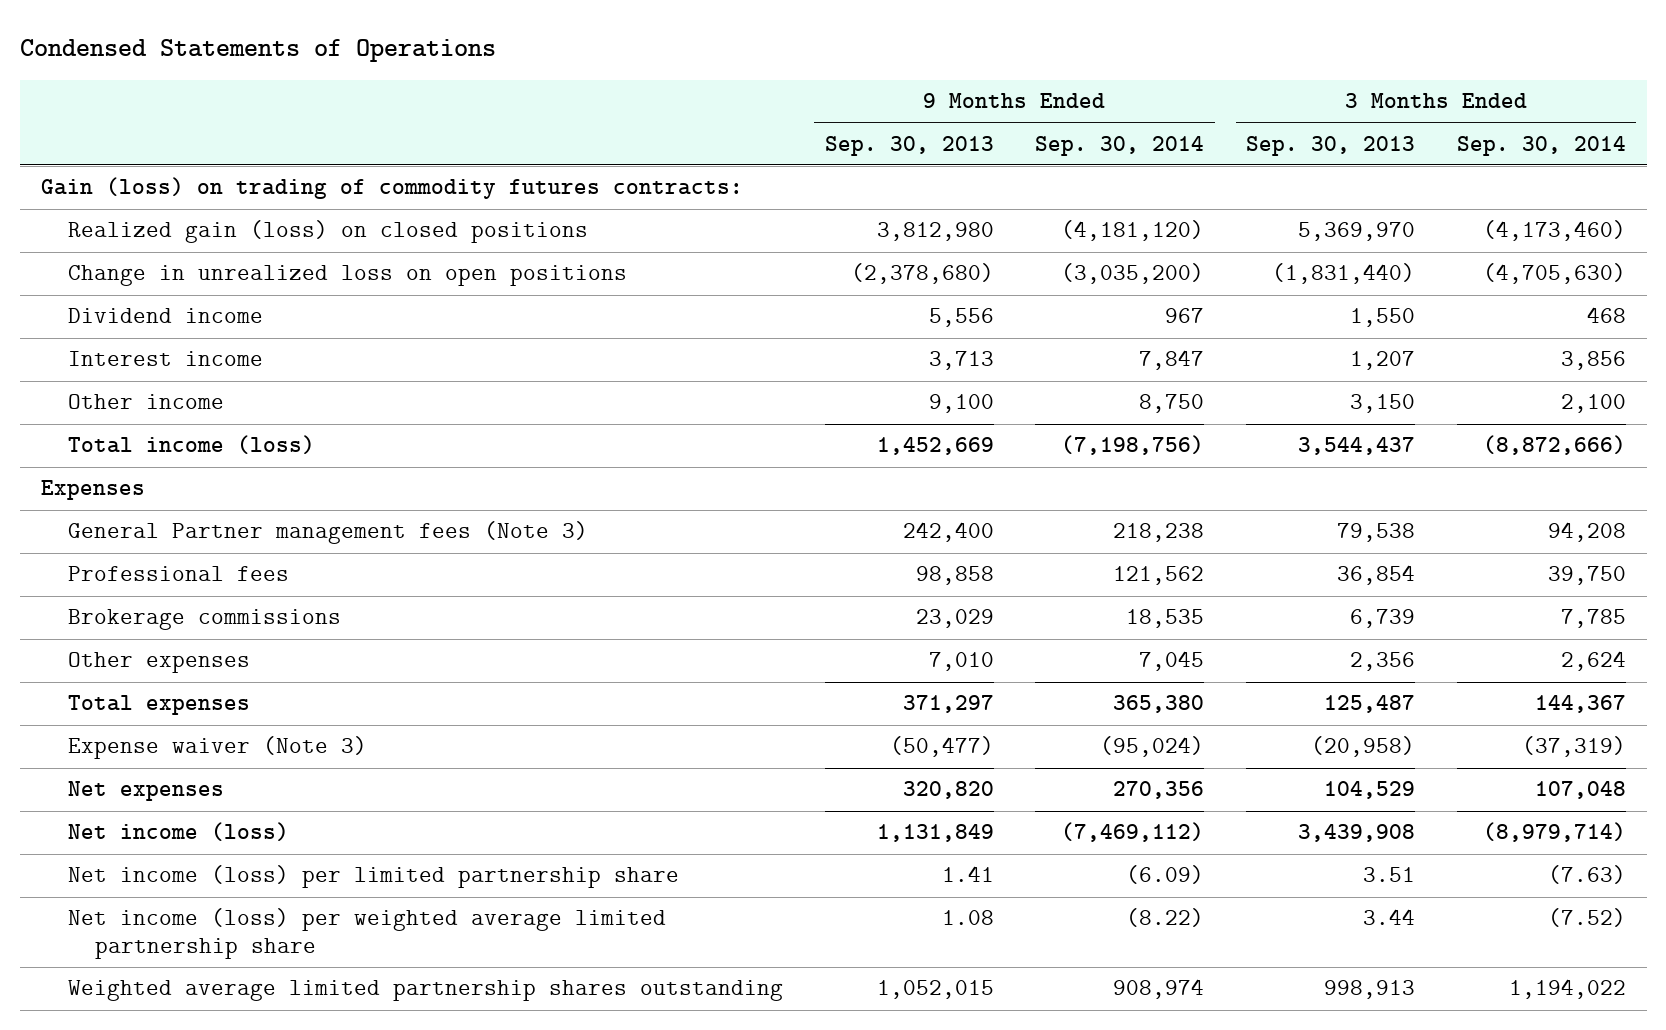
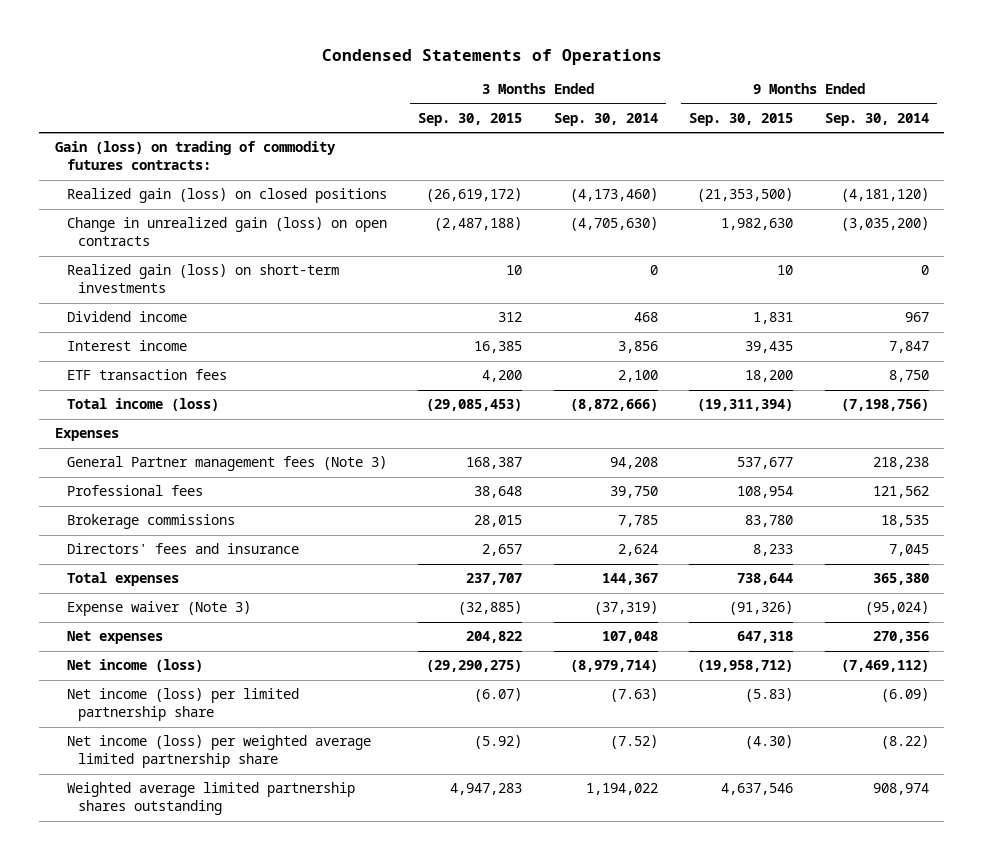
- | 9 Months Ended Sep. 30, 2013 | 9 Months Ended Sep. 30, 2014 | 3 Months Ended Sep. 30, 2013 | 3 Months Ended Sep. 30, 2014
+ | 3 Months Ended Sep. 30, 2015 | 3 Months Ended Sep. 30, 2014 | 9 Months Ended Sep. 30, 2015 | 9 Months Ended Sep. 30, 2014
- Change in unrealized loss on open positions | (2,378,680) | (3,035,200) | (1,831,440) | (4,705,630)
+ Change in unrealized gain (loss) on open contracts | (2,487,188) | (4,705,630) | 1,982,630 | (3,035,200)
+ Realized gain (loss) on short-term investments | 10 | 0 | 10 | 0
- Other income | 9,100 | 8,750 | 3,150 | 2,100
+ ETF transaction fees | 4,200 | 2,100 | 18,200 | 8,750
- Other expenses | 7,010 | 7,045 | 2,356 | 2,624
+ Directors' fees and insurance | 2,657 | 2,624 | 8,233 | 7,045

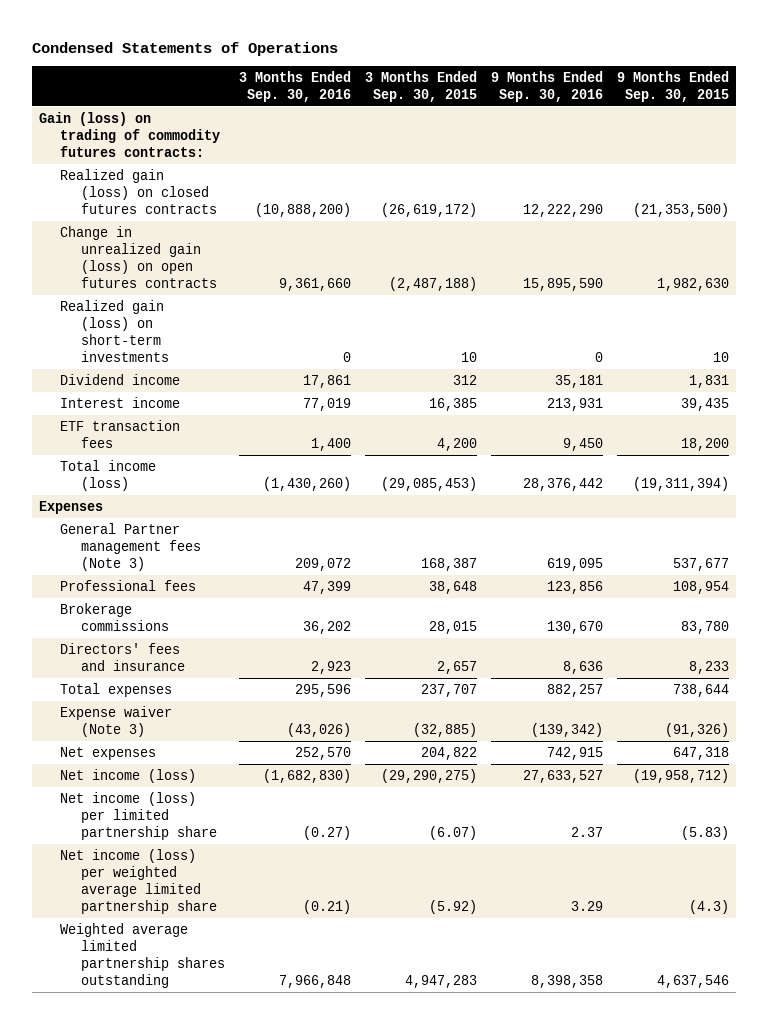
- | 3 Months Ended Sep. 30, 2015 | 3 Months Ended Sep. 30, 2014 | 9 Months Ended Sep. 30, 2015 | 9 Months Ended Sep. 30, 2014
+ | 3 Months Ended Sep. 30, 2016 | 3 Months Ended Sep. 30, 2015 | 9 Months Ended Sep. 30, 2016 | 9 Months Ended Sep. 30, 2015
- Realized gain (loss) on closed positions | (26,619,172) | (4,173,460) | (21,353,500) | (4,181,120)
- Change in unrealized gain (loss) on open contracts | (2,487,188) | (4,705,630) | 1,982,630 | (3,035,200)
+ Realized gain (loss) on closed futures contracts | (10,888,200) | (26,619,172) | 12,222,290 | (21,353,500)
+ Change in unrealized gain (loss) on open futures contracts | 9,361,660 | (2,487,188) | 15,895,590 | 1,982,630
- Net income (loss) per weighted average limited partnership share | (5.92) | (7.52) | (4.30) | (8.22)
+ Net income (loss) per weighted average limited partnership share | (0.21) | (5.92) | 3.29 | (4.3)

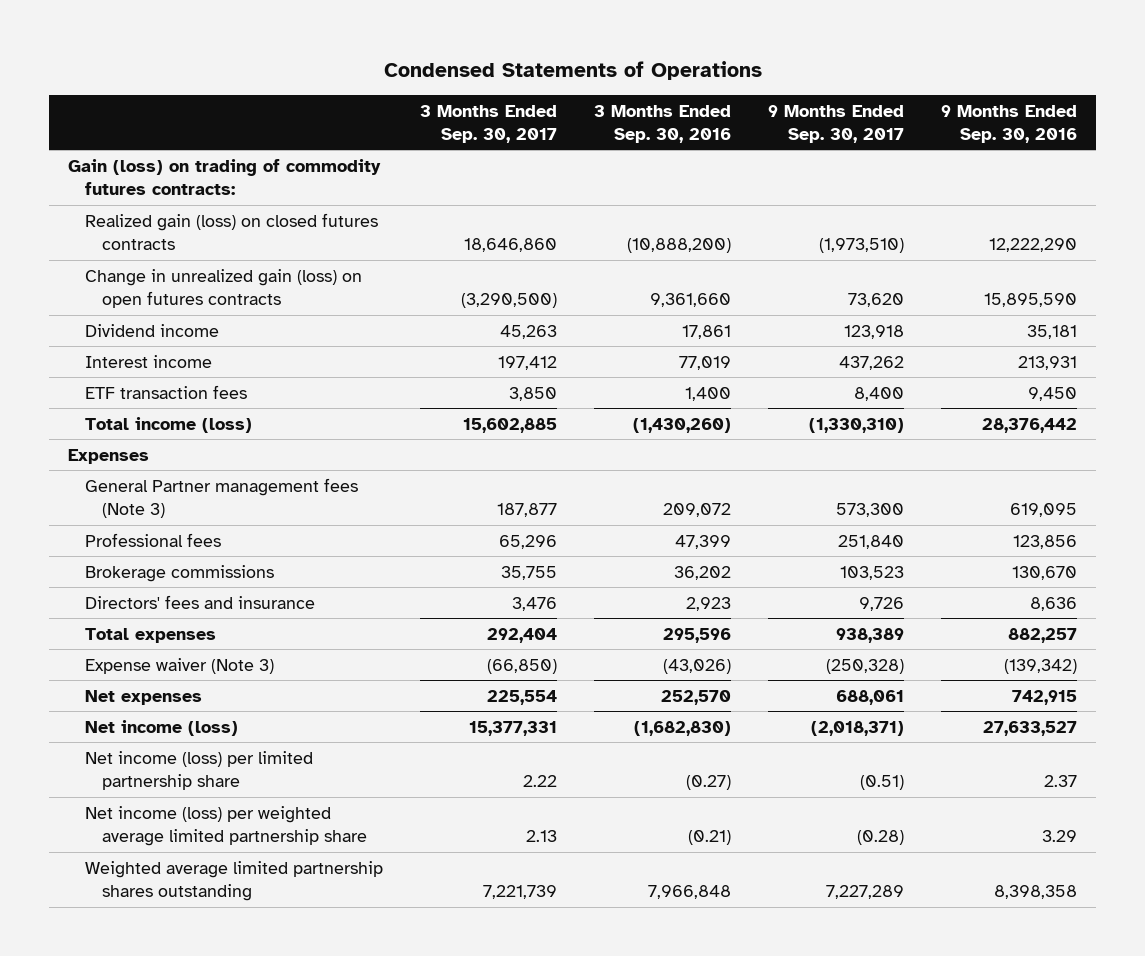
- | 3 Months Ended Sep. 30, 2016 | 3 Months Ended Sep. 30, 2015 | 9 Months Ended Sep. 30, 2016 | 9 Months Ended Sep. 30, 2015
+ | 3 Months Ended Sep. 30, 2017 | 3 Months Ended Sep. 30, 2016 | 9 Months Ended Sep. 30, 2017 | 9 Months Ended Sep. 30, 2016
- Realized gain (loss) on short-term investments | 0 | 10 | 0 | 10

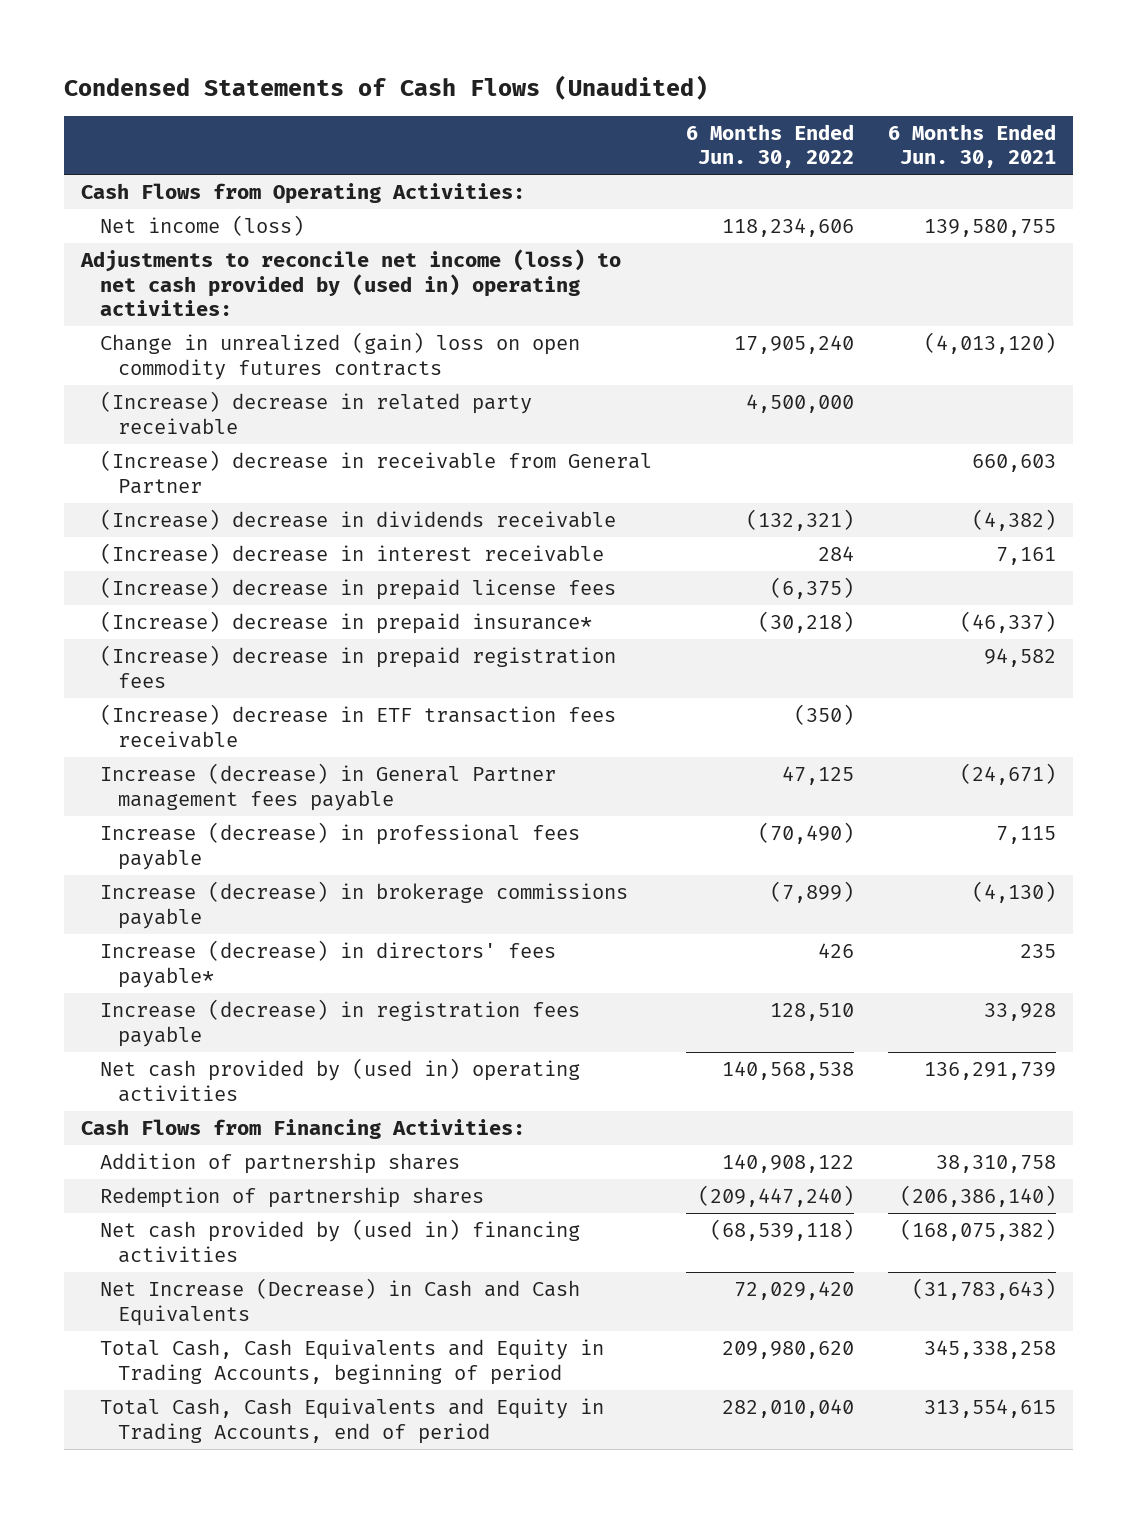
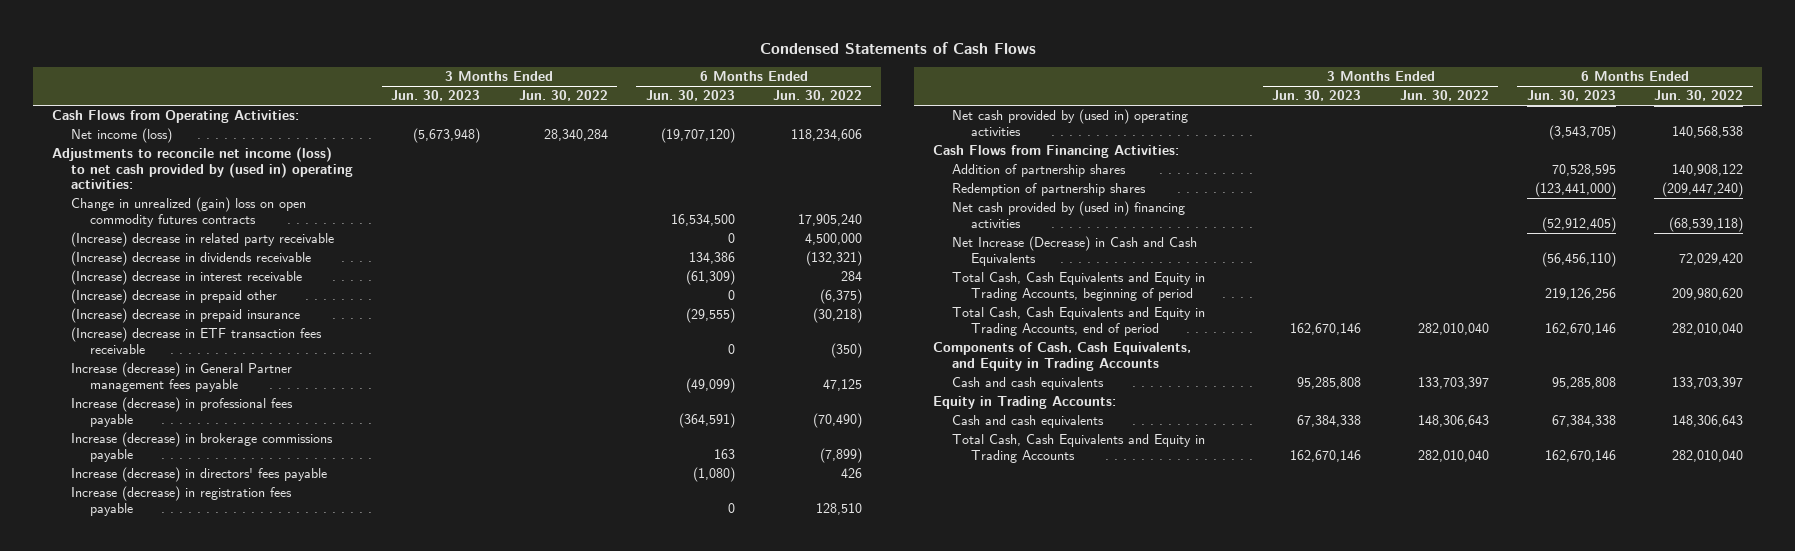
- Condensed Statements of Cash Flows (Unaudited)
+ Condensed Statements of Cash Flows
- | 6 Months Ended Jun. 30, 2022 | 6 Months Ended Jun. 30, 2021
+ | 3 Months Ended Jun. 30, 2023 | 3 Months Ended Jun. 30, 2022 | 6 Months Ended Jun. 30, 2023 | 6 Months Ended Jun. 30, 2022
- (Increase) decrease in receivable from General Partner | | 660,603
- (Increase) decrease in prepaid license fees | (6,375) |
- (Increase) decrease in prepaid insurance* | (30,218) | (46,337)
- (Increase) decrease in prepaid registration fees | | 94,582
+ (Increase) decrease in prepaid other | | | 0 | (6,375)
+ (Increase) decrease in prepaid insurance | | | (29,555) | (30,218)
- Increase (decrease) in directors' fees payable* | 426 | 235
+ Increase (decrease) in directors' fees payable | | | (1,080) | 426
+ Components of Cash, Cash Equivalents, and Equity in Trading Accounts
+ Cash and cash equivalents | 95,285,808 | 133,703,397 | 95,285,808 | 133,703,397
+ Equity in Trading Accounts:
+ Cash and cash equivalents | 67,384,338 | 148,306,643 | 67,384,338 | 148,306,643
+ Total Cash, Cash Equivalents and Equity in Trading Accounts | 162,670,146 | 282,010,040 | 162,670,146 | 282,010,040

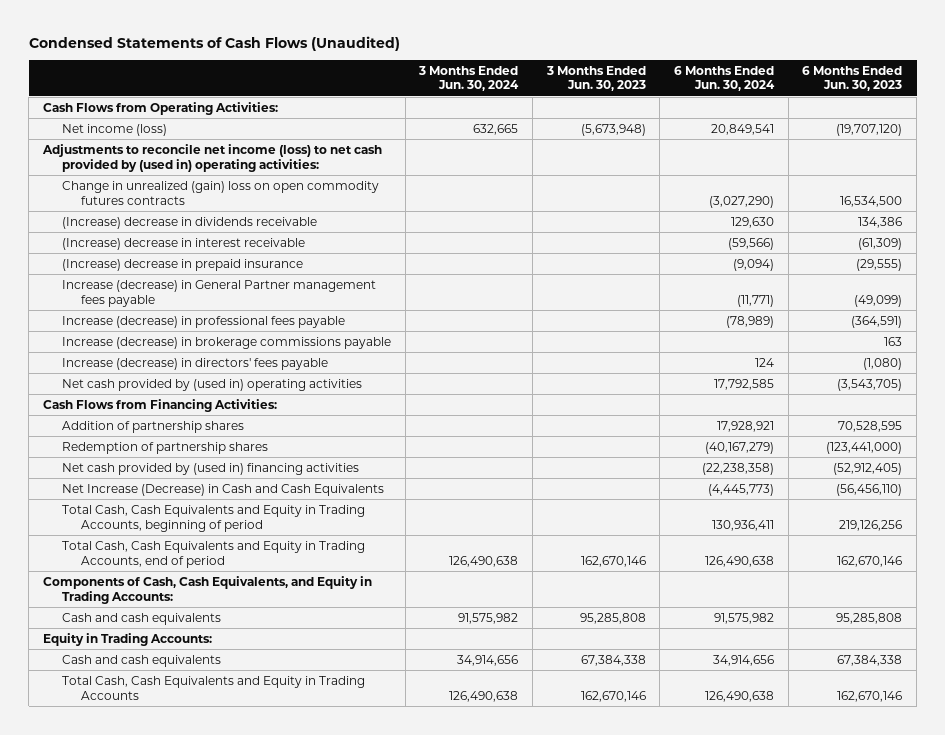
- Condensed Statements of Cash Flows
+ Condensed Statements of Cash Flows (Unaudited)
- | 3 Months Ended Jun. 30, 2023 | 3 Months Ended Jun. 30, 2022 | 6 Months Ended Jun. 30, 2023 | 6 Months Ended Jun. 30, 2022
+ | 3 Months Ended Jun. 30, 2024 | 3 Months Ended Jun. 30, 2023 | 6 Months Ended Jun. 30, 2024 | 6 Months Ended Jun. 30, 2023
- (Increase) decrease in related party receivable | | | 0 | 4,500,000
- (Increase) decrease in prepaid other | | | 0 | (6,375)
- (Increase) decrease in ETF transaction fees receivable | | | 0 | (350)
- Increase (decrease) in registration fees payable | | | 0 | 128,510
- Components of Cash, Cash Equivalents, and Equity in Trading Accounts
+ Components of Cash, Cash Equivalents, and Equity in Trading Accounts:

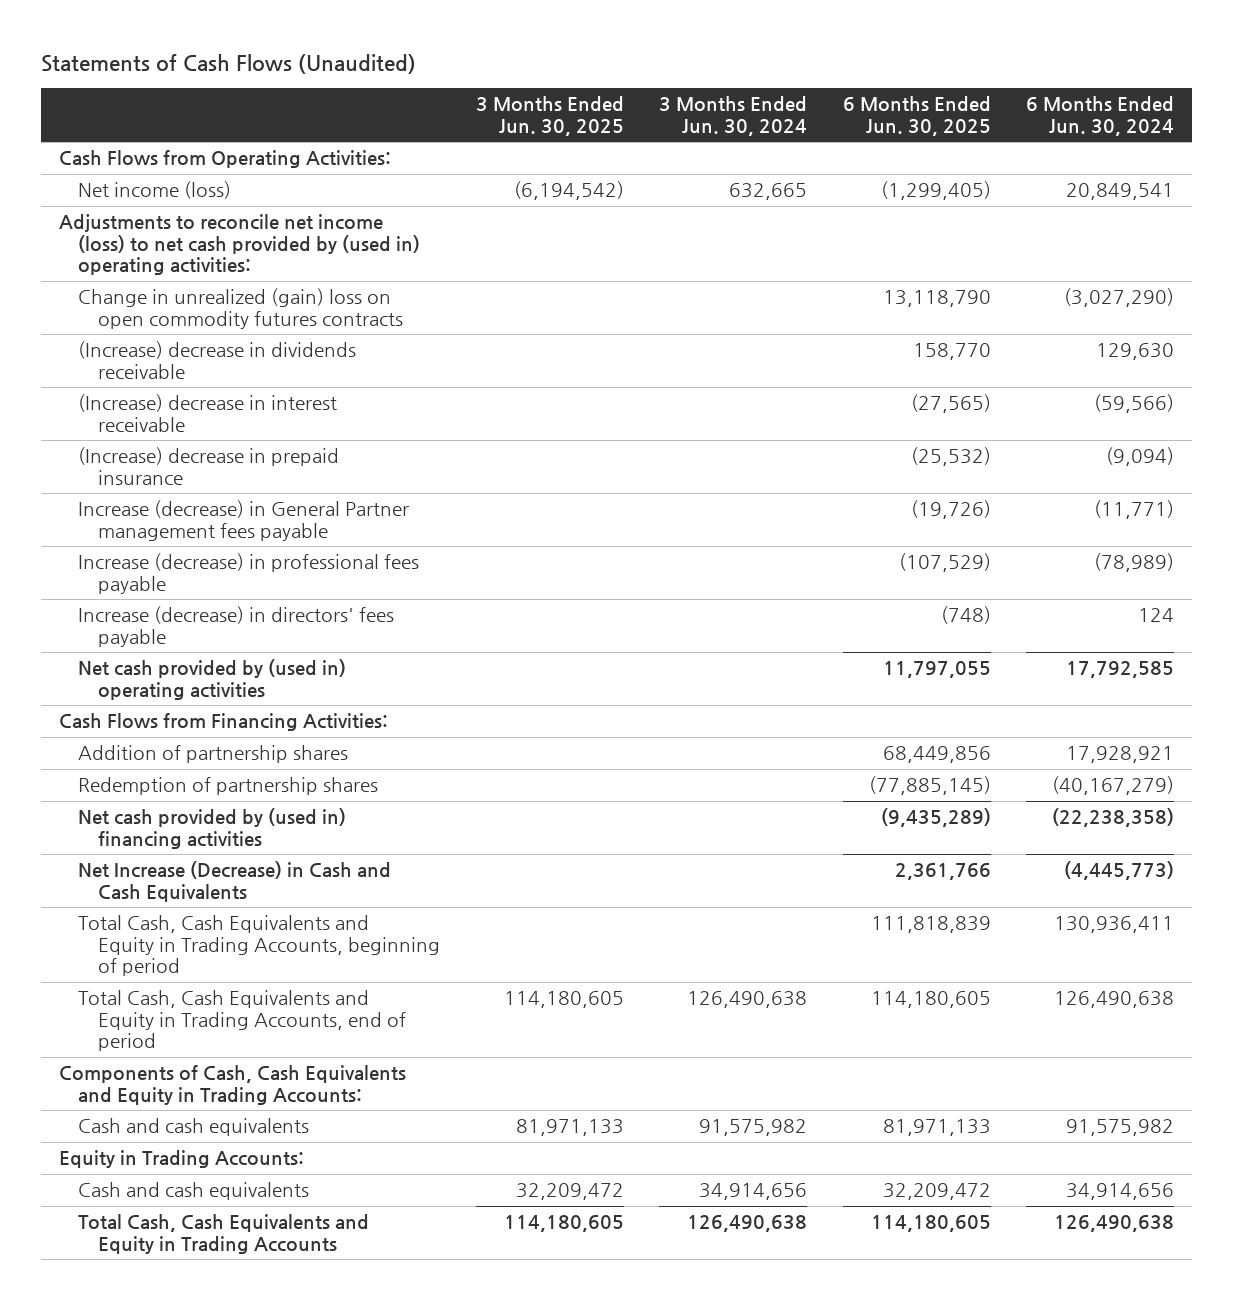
- Condensed Statements of Cash Flows (Unaudited)
+ Statements of Cash Flows (Unaudited)
- | 3 Months Ended Jun. 30, 2024 | 3 Months Ended Jun. 30, 2023 | 6 Months Ended Jun. 30, 2024 | 6 Months Ended Jun. 30, 2023
+ | 3 Months Ended Jun. 30, 2025 | 3 Months Ended Jun. 30, 2024 | 6 Months Ended Jun. 30, 2025 | 6 Months Ended Jun. 30, 2024
- Increase (decrease) in brokerage commissions payable | | | | 163
- Components of Cash, Cash Equivalents, and Equity in Trading Accounts:
+ Components of Cash, Cash Equivalents and Equity in Trading Accounts:

